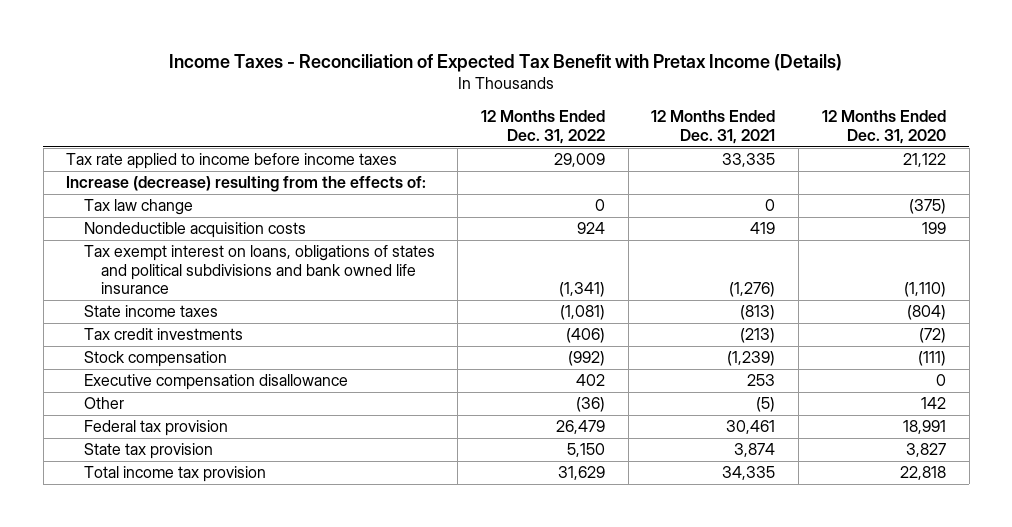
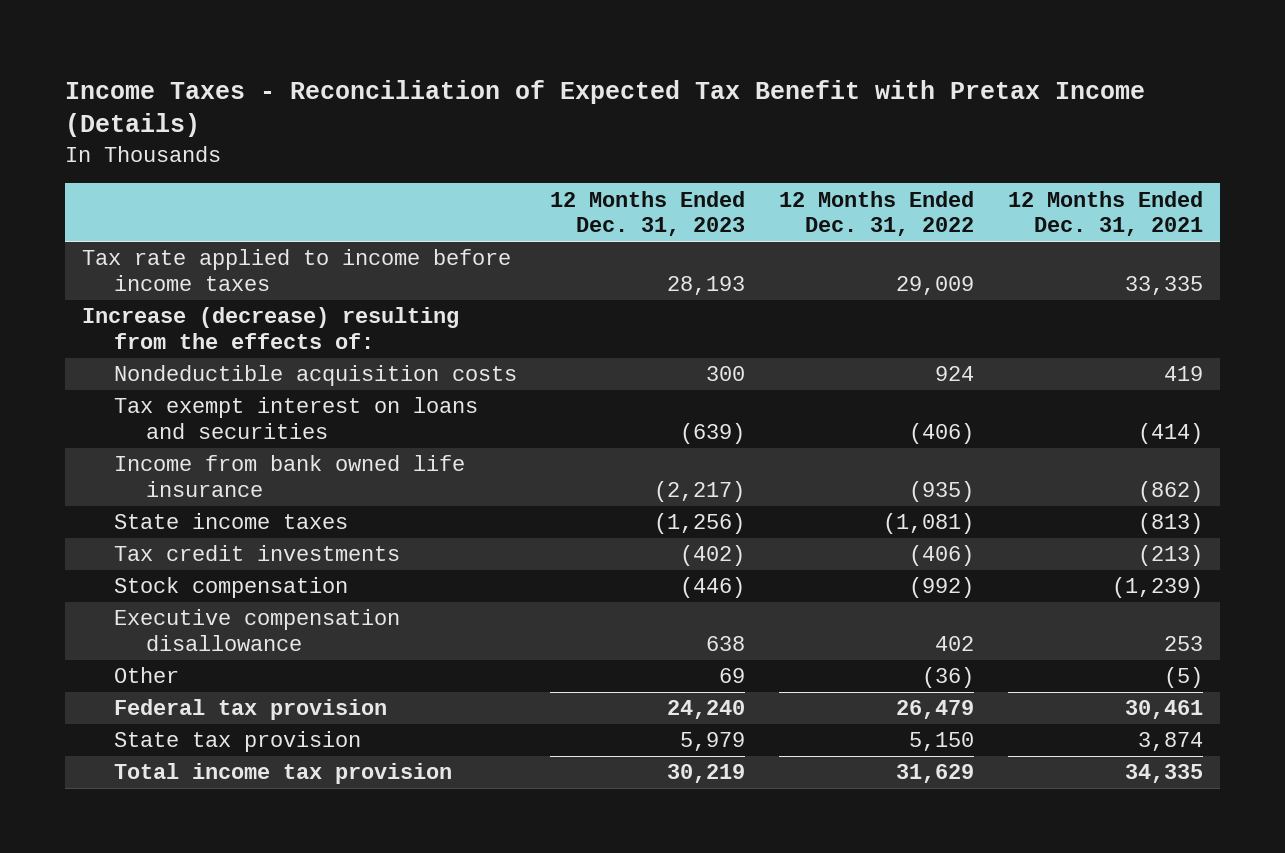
- | 12 Months Ended Dec. 31, 2022 | 12 Months Ended Dec. 31, 2021 | 12 Months Ended Dec. 31, 2020
+ | 12 Months Ended Dec. 31, 2023 | 12 Months Ended Dec. 31, 2022 | 12 Months Ended Dec. 31, 2021
- Tax law change | 0 | 0 | (375)
- Tax exempt interest on loans, obligations of states and political subdivisions and bank owned life insurance | (1,341) | (1,276) | (1,110)
+ Tax exempt interest on loans and securities | (639) | (406) | (414)
+ Income from bank owned life insurance | (2,217) | (935) | (862)

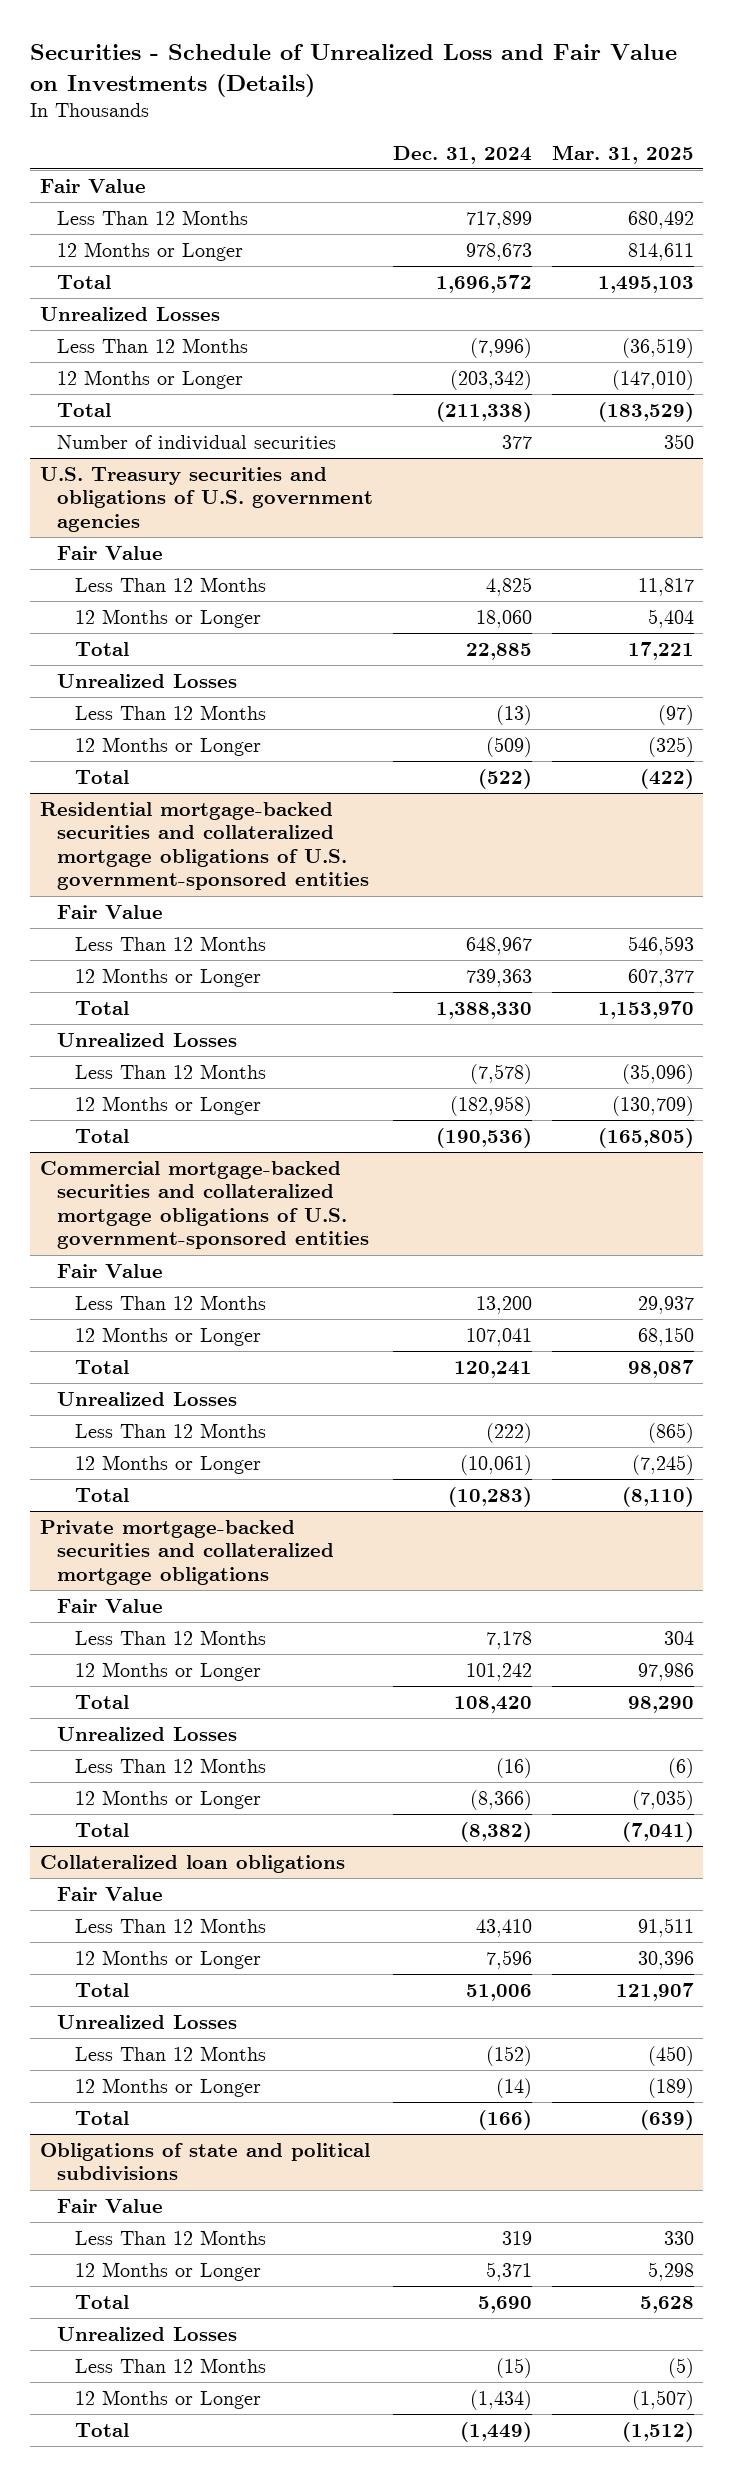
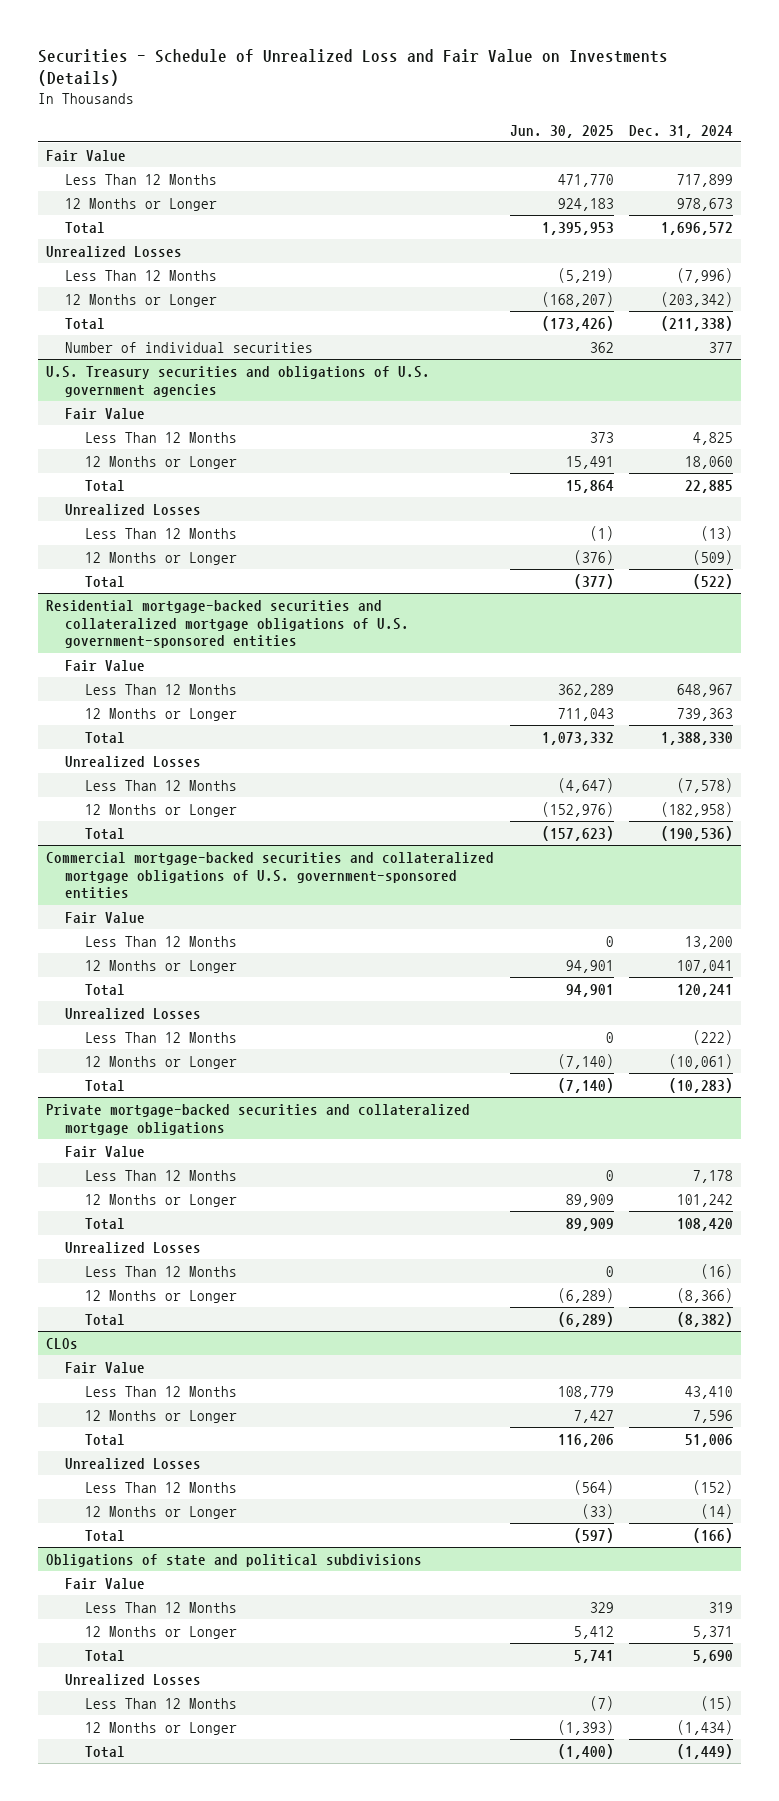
- | Dec. 31, 2024 | Mar. 31, 2025
+ | Jun. 30, 2025 | Dec. 31, 2024
- Collateralized loan obligations
+ CLOs

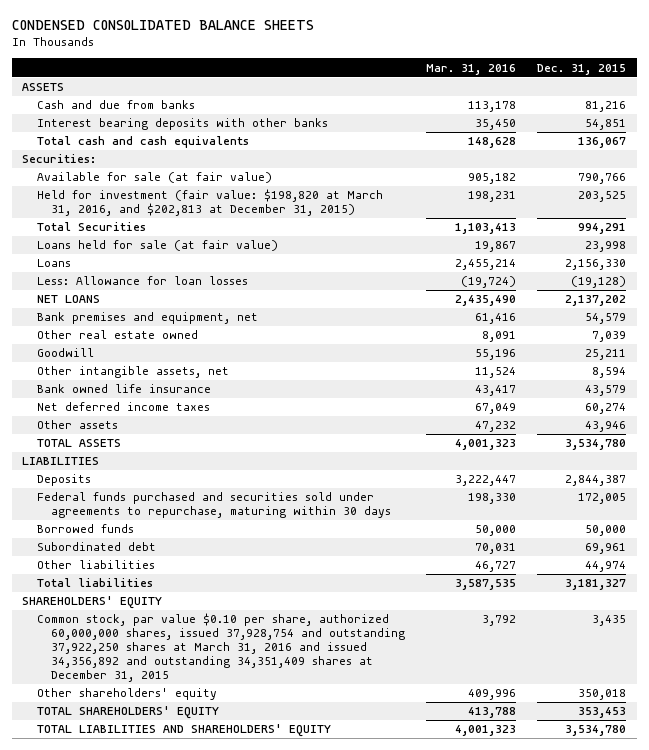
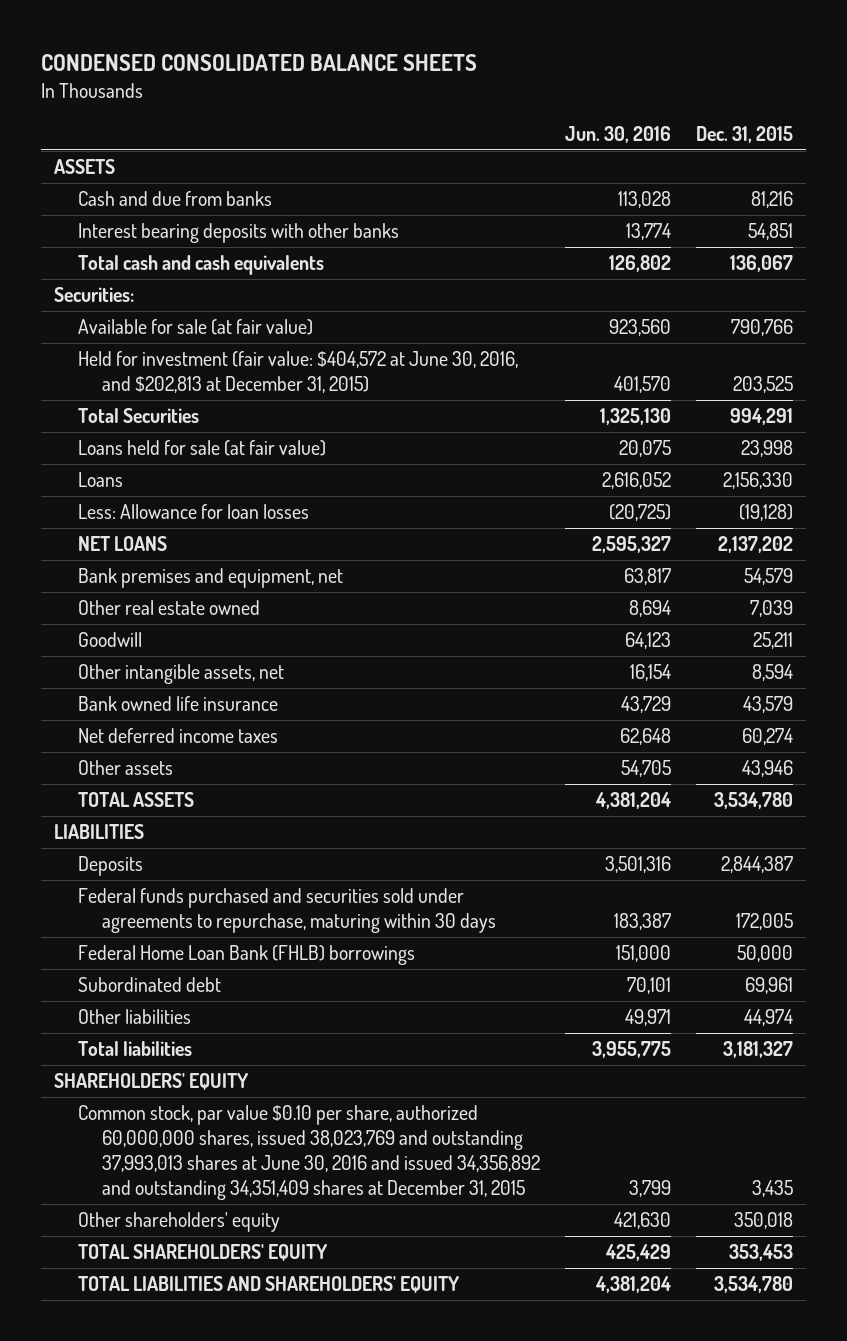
- | Mar. 31, 2016 | Dec. 31, 2015
+ | Jun. 30, 2016 | Dec. 31, 2015
- Held for investment (fair value: $198,820 at March 31, 2016, and $202,813 at December 31, 2015) | 198,231 | 203,525
+ Held for investment (fair value: $404,572 at June 30, 2016, and $202,813 at December 31, 2015) | 401,570 | 203,525
- Borrowed funds | 50,000 | 50,000
+ Federal Home Loan Bank (FHLB) borrowings | 151,000 | 50,000
- Common stock, par value $0.10 per share, authorized 60,000,000 shares, issued 37,928,754 and outstanding 37,922,250 shares at March 31, 2016 and issued 34,356,892 and outstanding 34,351,409 shares at December 31, 2015 | 3,792 | 3,435
+ Common stock, par value $0.10 per share, authorized 60,000,000 shares, issued 38,023,769 and outstanding 37,993,013 shares at June 30, 2016 and issued 34,356,892 and outstanding 34,351,409 shares at December 31, 2015 | 3,799 | 3,435

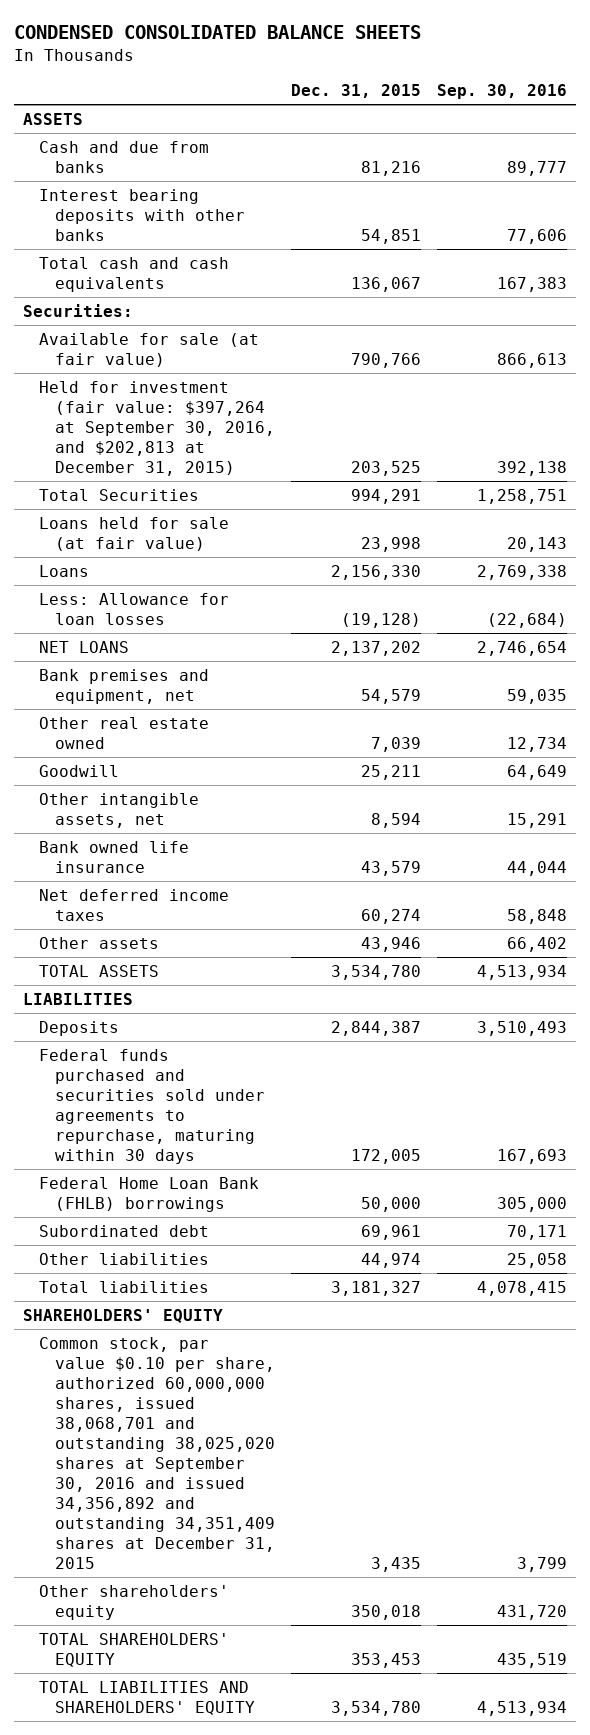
- | Jun. 30, 2016 | Dec. 31, 2015
+ | Dec. 31, 2015 | Sep. 30, 2016
- Held for investment (fair value: $404,572 at June 30, 2016, and $202,813 at December 31, 2015) | 401,570 | 203,525
+ Held for investment (fair value: $397,264 at September 30, 2016, and $202,813 at December 31, 2015) | 203,525 | 392,138
- Common stock, par value $0.10 per share, authorized 60,000,000 shares, issued 38,023,769 and outstanding 37,993,013 shares at June 30, 2016 and issued 34,356,892 and outstanding 34,351,409 shares at December 31, 2015 | 3,799 | 3,435
+ Common stock, par value $0.10 per share, authorized 60,000,000 shares, issued 38,068,701 and outstanding 38,025,020 shares at September 30, 2016 and issued 34,356,892 and outstanding 34,351,409 shares at December 31, 2015 | 3,435 | 3,799

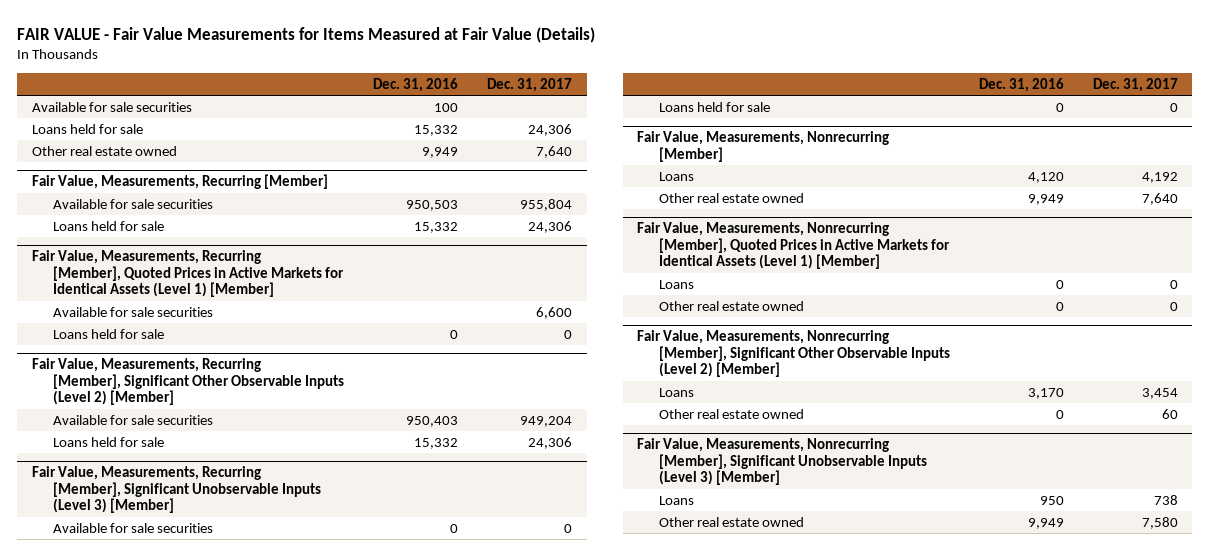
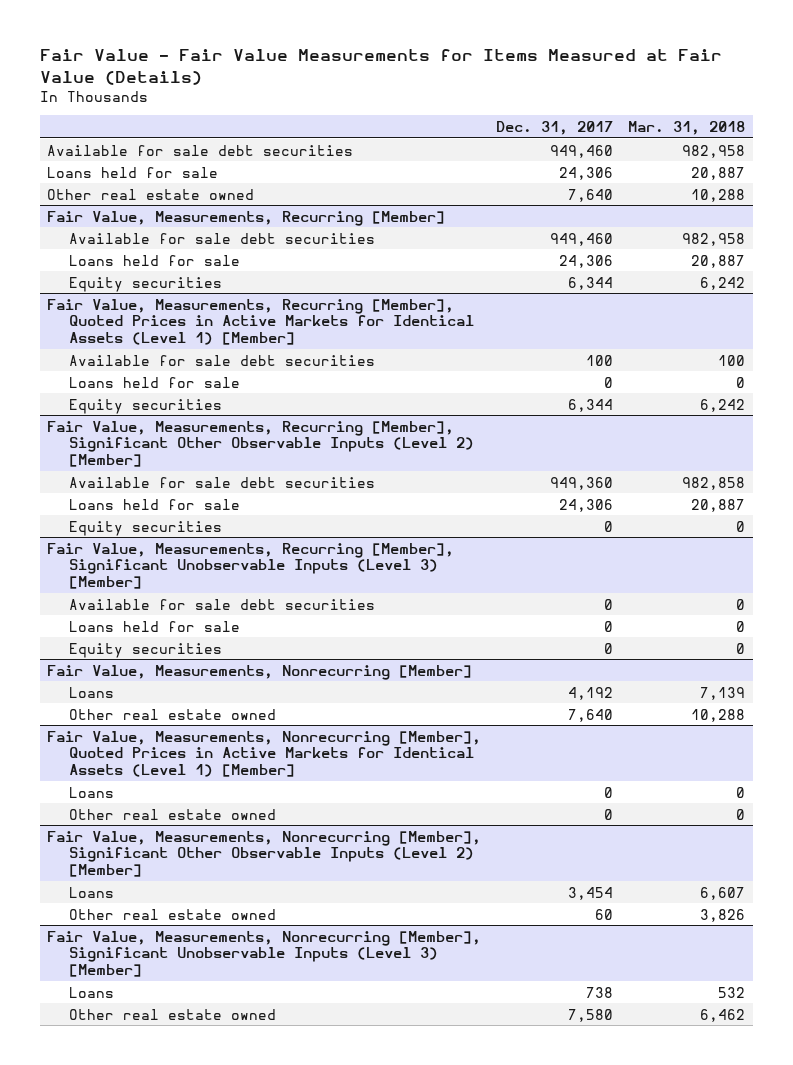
- FAIR VALUE - Fair Value Measurements for Items Measured at Fair Value (Details)
+ Fair Value - Fair Value Measurements for Items Measured at Fair Value (Details)
- | Dec. 31, 2016 | Dec. 31, 2017
+ | Dec. 31, 2017 | Mar. 31, 2018
- Available for sale securities | 100 |
+ Available for sale debt securities | 949,460 | 982,958
@ Fair Value, Measurements, Recurring [Member]
- Available for sale securities | 950,503 | 955,804
+ Available for sale debt securities | 949,460 | 982,958
+ Equity securities | 6,344 | 6,242
@ Fair Value, Measurements, Recurring [Member], Quoted Prices in Active Markets for Identical Assets (Level 1) [Member]
- Available for sale securities | | 6,600
+ Available for sale debt securities | 100 | 100
+ Equity securities | 6,344 | 6,242
@ Fair Value, Measurements, Recurring [Member], Significant Other Observable Inputs (Level 2) [Member]
- Available for sale securities | 950,403 | 949,204
+ Available for sale debt securities | 949,360 | 982,858
+ Equity securities | 0 | 0
@ Fair Value, Measurements, Recurring [Member], Significant Unobservable Inputs (Level 3) [Member]
- Available for sale securities | 0 | 0
+ Available for sale debt securities | 0 | 0
+ Equity securities | 0 | 0

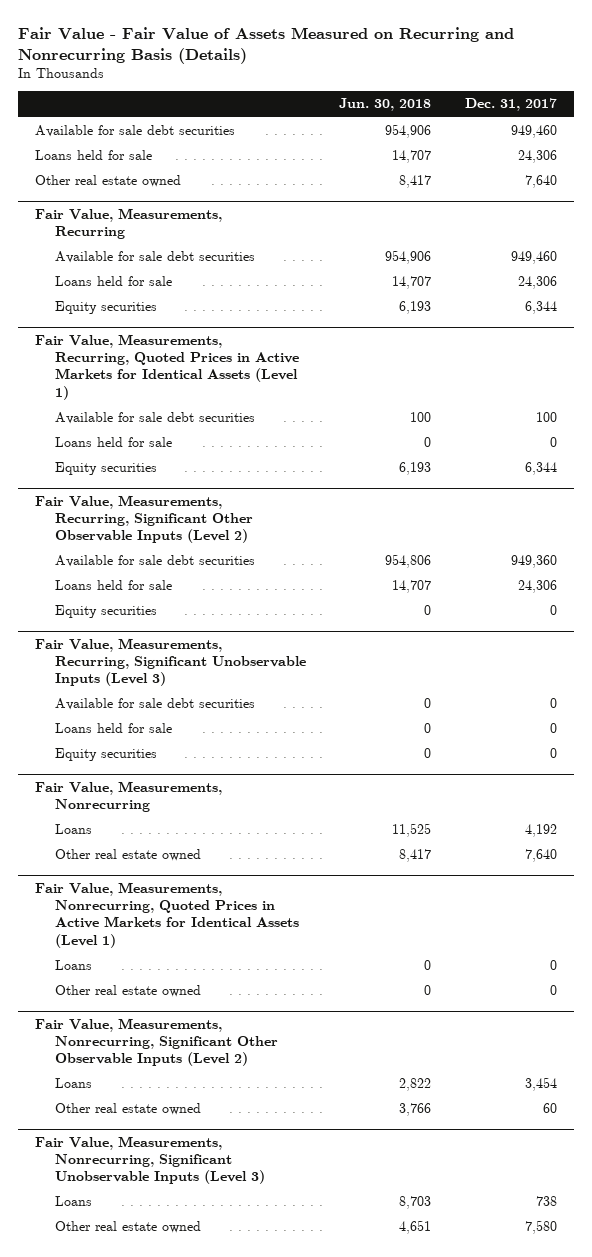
- Fair Value - Fair Value Measurements for Items Measured at Fair Value (Details)
+ Fair Value - Fair Value of Assets Measured on Recurring and Nonrecurring Basis (Details)
- | Dec. 31, 2017 | Mar. 31, 2018
+ | Jun. 30, 2018 | Dec. 31, 2017
- Fair Value, Measurements, Recurring [Member]
+ Fair Value, Measurements, Recurring
- Fair Value, Measurements, Recurring [Member], Quoted Prices in Active Markets for Identical Assets (Level 1) [Member]
+ Fair Value, Measurements, Recurring, Quoted Prices in Active Markets for Identical Assets (Level 1)
- Fair Value, Measurements, Recurring [Member], Significant Other Observable Inputs (Level 2) [Member]
+ Fair Value, Measurements, Recurring, Significant Other Observable Inputs (Level 2)
- Fair Value, Measurements, Recurring [Member], Significant Unobservable Inputs (Level 3) [Member]
+ Fair Value, Measurements, Recurring, Significant Unobservable Inputs (Level 3)
- Fair Value, Measurements, Nonrecurring [Member]
+ Fair Value, Measurements, Nonrecurring
- Fair Value, Measurements, Nonrecurring [Member], Quoted Prices in Active Markets for Identical Assets (Level 1) [Member]
+ Fair Value, Measurements, Nonrecurring, Quoted Prices in Active Markets for Identical Assets (Level 1)
- Fair Value, Measurements, Nonrecurring [Member], Significant Other Observable Inputs (Level 2) [Member]
+ Fair Value, Measurements, Nonrecurring, Significant Other Observable Inputs (Level 2)
- Fair Value, Measurements, Nonrecurring [Member], Significant Unobservable Inputs (Level 3) [Member]
+ Fair Value, Measurements, Nonrecurring, Significant Unobservable Inputs (Level 3)

